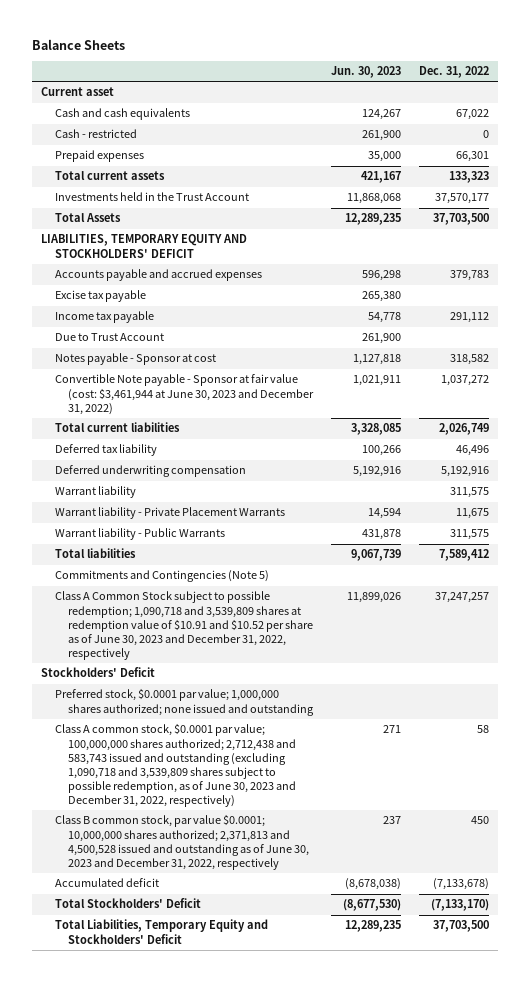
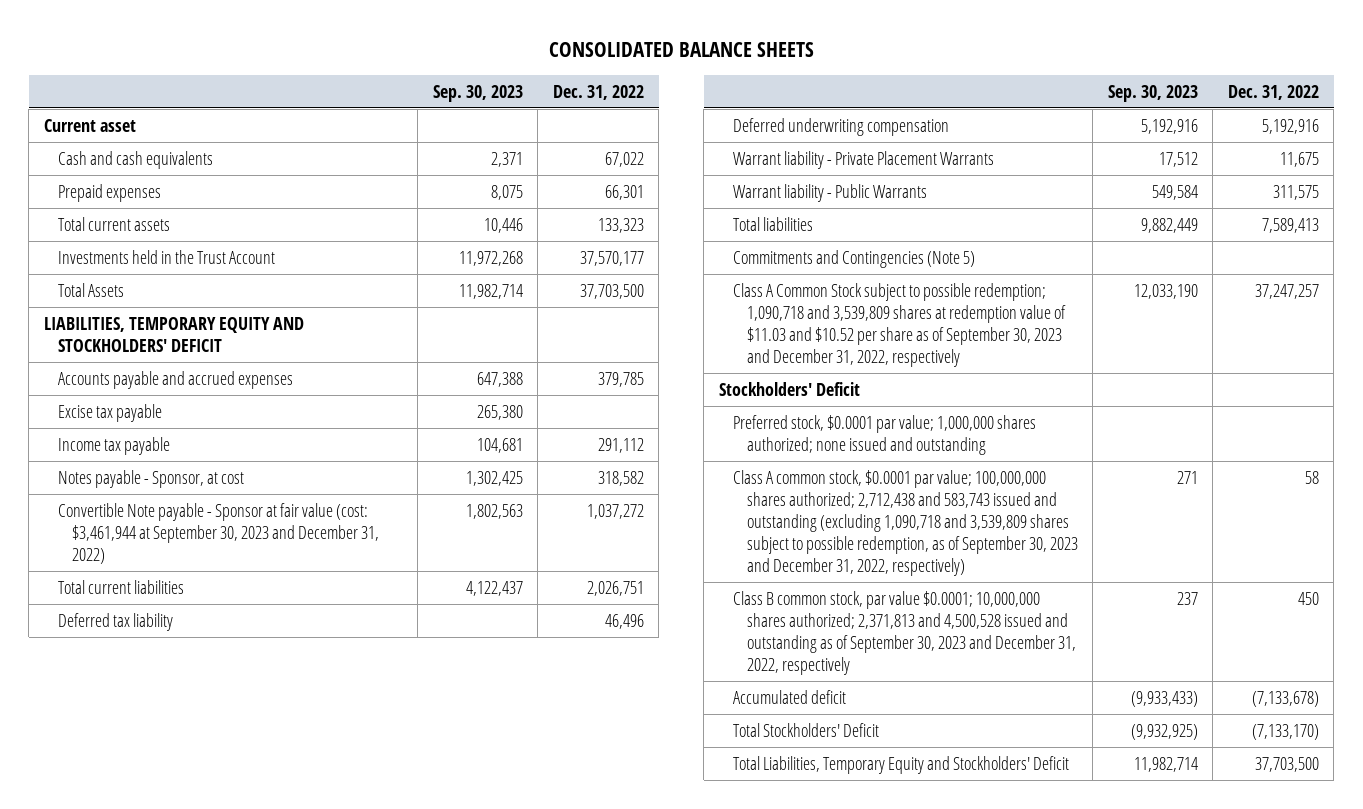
- Balance Sheets
+ CONSOLIDATED BALANCE SHEETS
- | Jun. 30, 2023 | Dec. 31, 2022
+ | Sep. 30, 2023 | Dec. 31, 2022
- Cash - restricted | 261,900 | 0
- Accounts payable and accrued expenses | 596,298 | 379,783
+ Accounts payable and accrued expenses | 647,388 | 379,785
- Due to Trust Account | 261,900 |
- Notes payable - Sponsor at cost | 1,127,818 | 318,582
- Convertible Note payable - Sponsor at fair value (cost: $3,461,944 at June 30, 2023 and December 31, 2022) | 1,021,911 | 1,037,272
- Total current liabilities | 3,328,085 | 2,026,749
+ Notes payable - Sponsor, at cost | 1,302,425 | 318,582
+ Convertible Note payable - Sponsor at fair value (cost: $3,461,944 at September 30, 2023 and December 31, 2022) | 1,802,563 | 1,037,272
+ Total current liabilities | 4,122,437 | 2,026,751
- Warrant liability | | 311,575
- Total liabilities | 9,067,739 | 7,589,412
+ Total liabilities | 9,882,449 | 7,589,413
- Class A Common Stock subject to possible redemption; 1,090,718 and 3,539,809 shares at redemption value of $10.91 and $10.52 per share as of June 30, 2023 and December 31, 2022, respectively | 11,899,026 | 37,247,257
+ Class A Common Stock subject to possible redemption; 1,090,718 and 3,539,809 shares at redemption value of $11.03 and $10.52 per share as of September 30, 2023 and December 31, 2022, respectively | 12,033,190 | 37,247,257
- Class A common stock, $0.0001 par value; 100,000,000 shares authorized; 2,712,438 and 583,743 issued and outstanding (excluding 1,090,718 and 3,539,809 shares subject to possible redemption, as of June 30, 2023 and December 31, 2022, respectively) | 271 | 58
- Class B common stock, par value $0.0001; 10,000,000 shares authorized; 2,371,813 and 4,500,528 issued and outstanding as of June 30, 2023 and December 31, 2022, respectively | 237 | 450
+ Class A common stock, $0.0001 par value; 100,000,000 shares authorized; 2,712,438 and 583,743 issued and outstanding (excluding 1,090,718 and 3,539,809 shares subject to possible redemption, as of September 30, 2023 and December 31, 2022, respectively) | 271 | 58
+ Class B common stock, par value $0.0001; 10,000,000 shares authorized; 2,371,813 and 4,500,528 issued and outstanding as of September 30, 2023 and December 31, 2022, respectively | 237 | 450

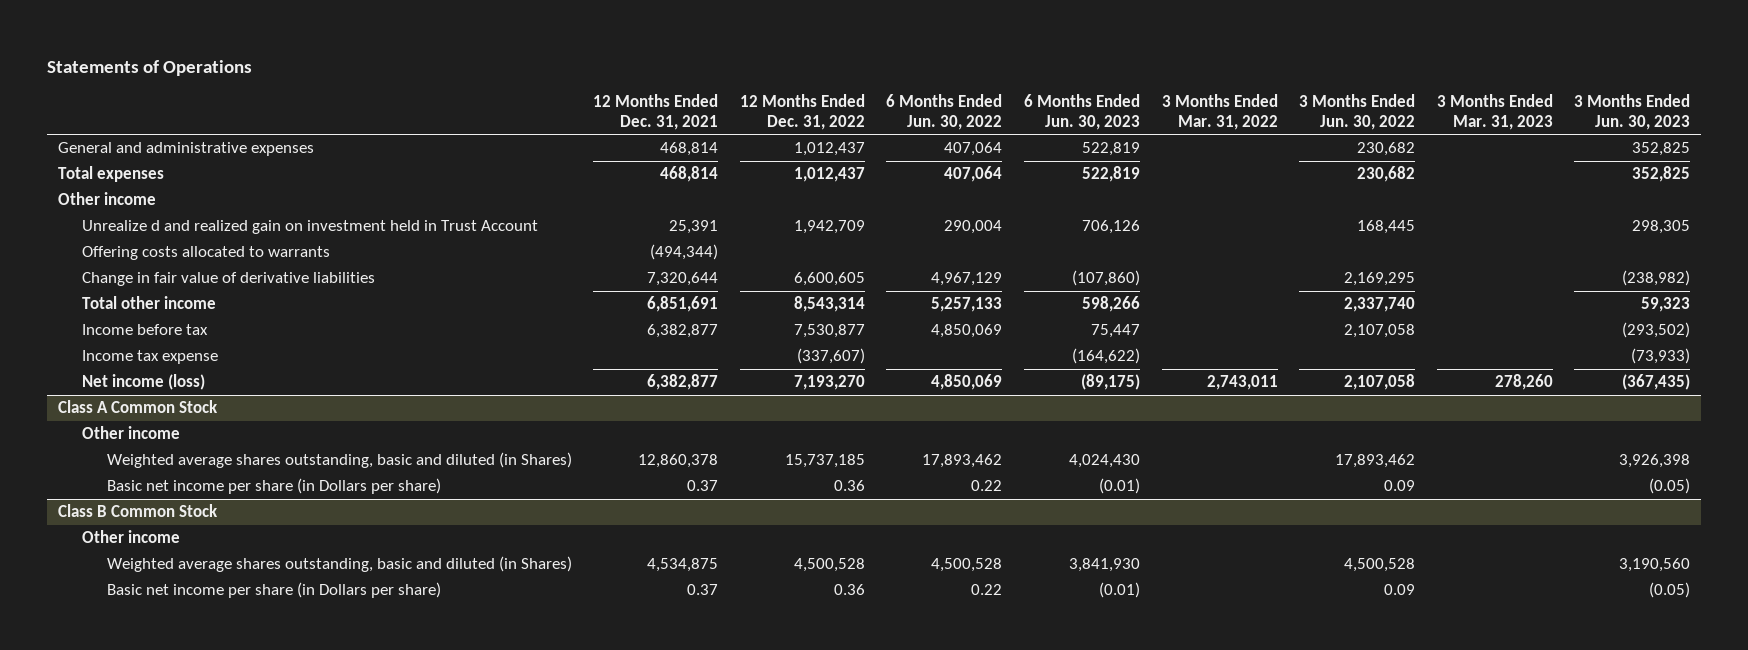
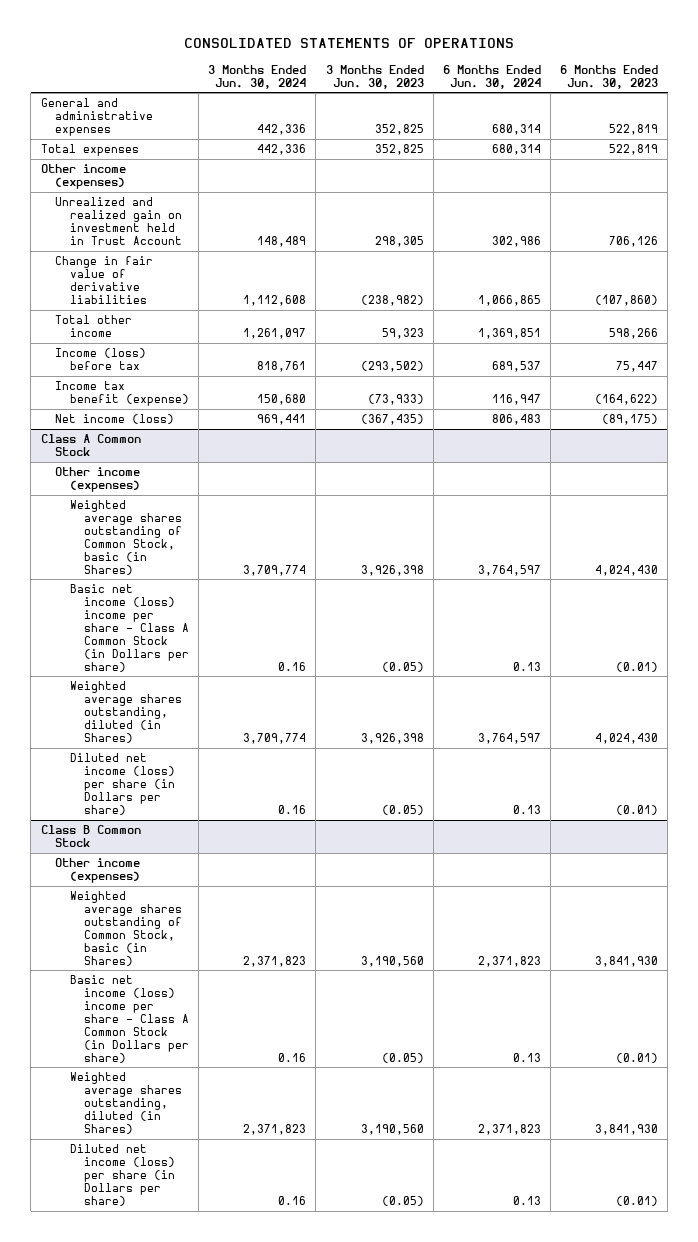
- Statements of Operations
+ CONSOLIDATED STATEMENTS OF OPERATIONS
- | 12 Months Ended Dec. 31, 2021 | 12 Months Ended Dec. 31, 2022 | 6 Months Ended Jun. 30, 2022 | 6 Months Ended Jun. 30, 2023 | 3 Months Ended Mar. 31, 2022 | 3 Months Ended Jun. 30, 2022 | 3 Months Ended Mar. 31, 2023 | 3 Months Ended Jun. 30, 2023
+ | 3 Months Ended Jun. 30, 2024 | 3 Months Ended Jun. 30, 2023 | 6 Months Ended Jun. 30, 2024 | 6 Months Ended Jun. 30, 2023
- Other income
- Unrealize d and realized gain on investment held in Trust Account | 25,391 | 1,942,709 | 290,004 | 706,126 | | 168,445 | | 298,305
- Offering costs allocated to warrants | (494,344) | | | | | | |
+ Other income (expenses)
+ Unrealized and realized gain on investment held in Trust Account | 148,489 | 298,305 | 302,986 | 706,126
- Income before tax | 6,382,877 | 7,530,877 | 4,850,069 | 75,447 | | 2,107,058 | | (293,502)
- Income tax expense | | (337,607) | | (164,622) | | | | (73,933)
+ Income (loss) before tax | 818,761 | (293,502) | 689,537 | 75,447
+ Income tax benefit (expense) | 150,680 | (73,933) | 116,947 | (164,622)
@ Class A Common Stock
- Other income
- Weighted average shares outstanding, basic and diluted (in Shares) | 12,860,378 | 15,737,185 | 17,893,462 | 4,024,430 | | 17,893,462 | | 3,926,398
- Basic net income per share (in Dollars per share) | 0.37 | 0.36 | 0.22 | (0.01) | | 0.09 | | (0.05)
+ Other income (expenses)
+ Weighted average shares outstanding of Common Stock, basic (in Shares) | 3,709,774 | 3,926,398 | 3,764,597 | 4,024,430
+ Basic net income (loss) income per share - Class A Common Stock (in Dollars per share) | 0.16 | (0.05) | 0.13 | (0.01)
+ Weighted average shares outstanding, diluted (in Shares) | 3,709,774 | 3,926,398 | 3,764,597 | 4,024,430
+ Diluted net income (loss) per share (in Dollars per share) | 0.16 | (0.05) | 0.13 | (0.01)
@ Class B Common Stock
- Other income
- Weighted average shares outstanding, basic and diluted (in Shares) | 4,534,875 | 4,500,528 | 4,500,528 | 3,841,930 | | 4,500,528 | | 3,190,560
- Basic net income per share (in Dollars per share) | 0.37 | 0.36 | 0.22 | (0.01) | | 0.09 | | (0.05)
+ Other income (expenses)
+ Weighted average shares outstanding of Common Stock, basic (in Shares) | 2,371,823 | 3,190,560 | 2,371,823 | 3,841,930
+ Basic net income (loss) income per share - Class A Common Stock (in Dollars per share) | 0.16 | (0.05) | 0.13 | (0.01)
+ Weighted average shares outstanding, diluted (in Shares) | 2,371,823 | 3,190,560 | 2,371,823 | 3,841,930
+ Diluted net income (loss) per share (in Dollars per share) | 0.16 | (0.05) | 0.13 | (0.01)

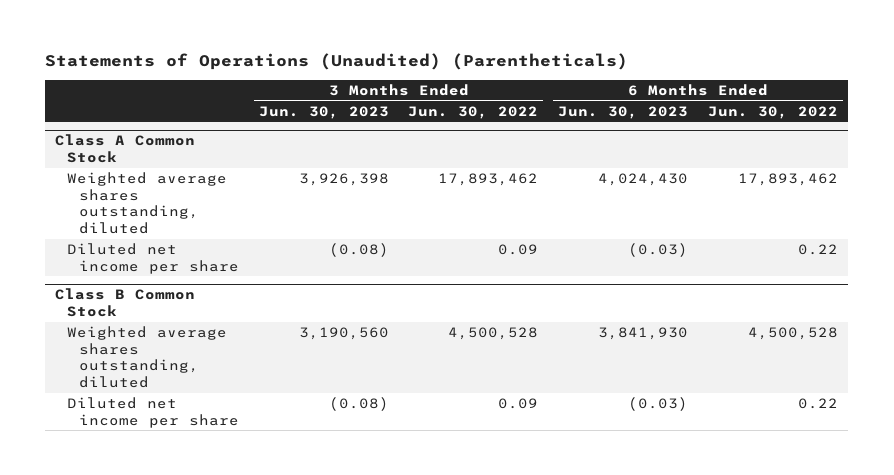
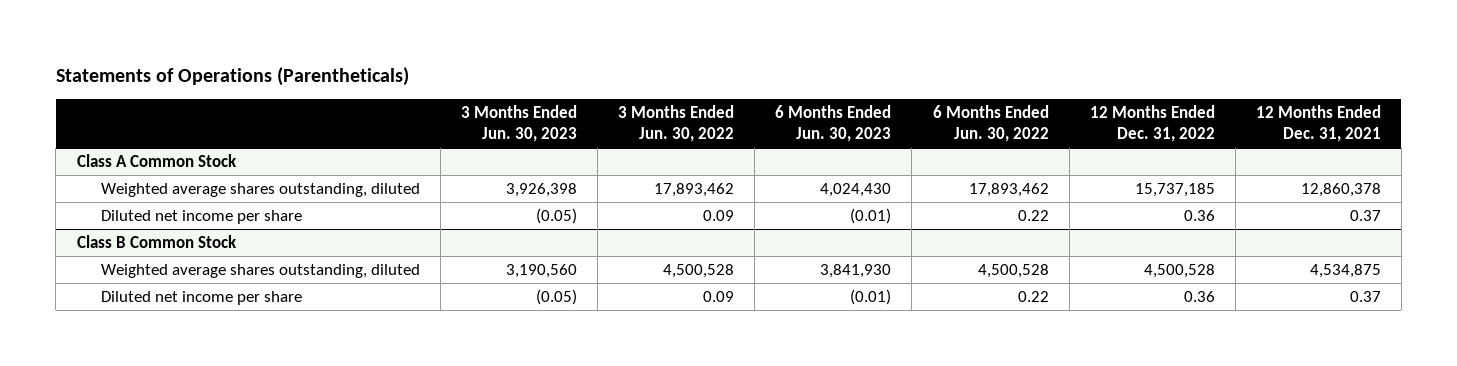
- Statements of Operations (Unaudited) (Parentheticals)
+ Statements of Operations (Parentheticals)
- | 3 Months Ended Jun. 30, 2023 | 3 Months Ended Jun. 30, 2022 | 6 Months Ended Jun. 30, 2023 | 6 Months Ended Jun. 30, 2022
+ | 3 Months Ended Jun. 30, 2023 | 3 Months Ended Jun. 30, 2022 | 6 Months Ended Jun. 30, 2023 | 6 Months Ended Jun. 30, 2022 | 12 Months Ended Dec. 31, 2022 | 12 Months Ended Dec. 31, 2021
@ Class A Common Stock
- Diluted net income per share | (0.08) | 0.09 | (0.03) | 0.22
+ Diluted net income per share | (0.05) | 0.09 | (0.01) | 0.22 | 0.36 | 0.37
@ Class B Common Stock
- Diluted net income per share | (0.08) | 0.09 | (0.03) | 0.22
+ Diluted net income per share | (0.05) | 0.09 | (0.01) | 0.22 | 0.36 | 0.37

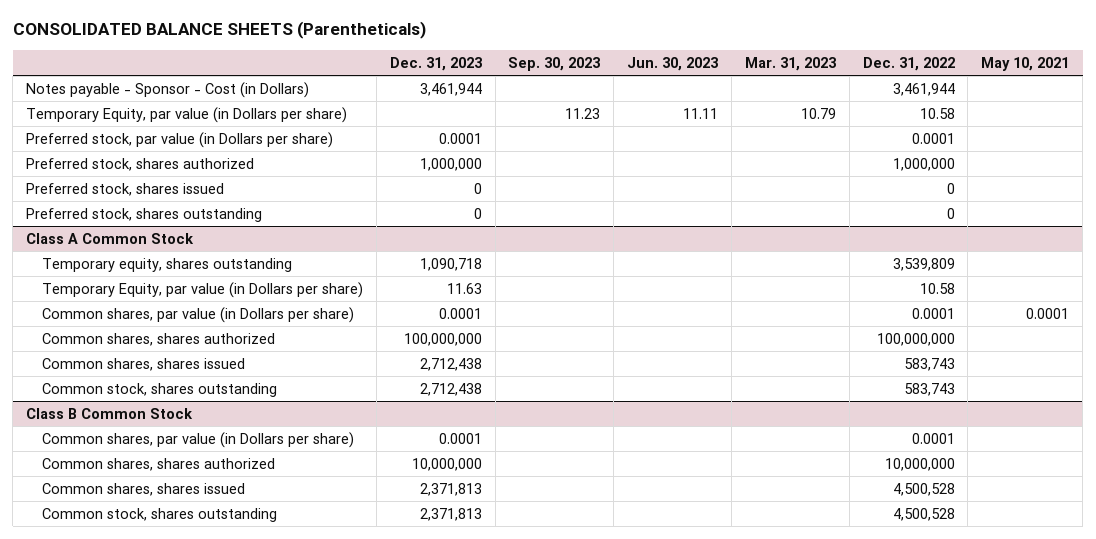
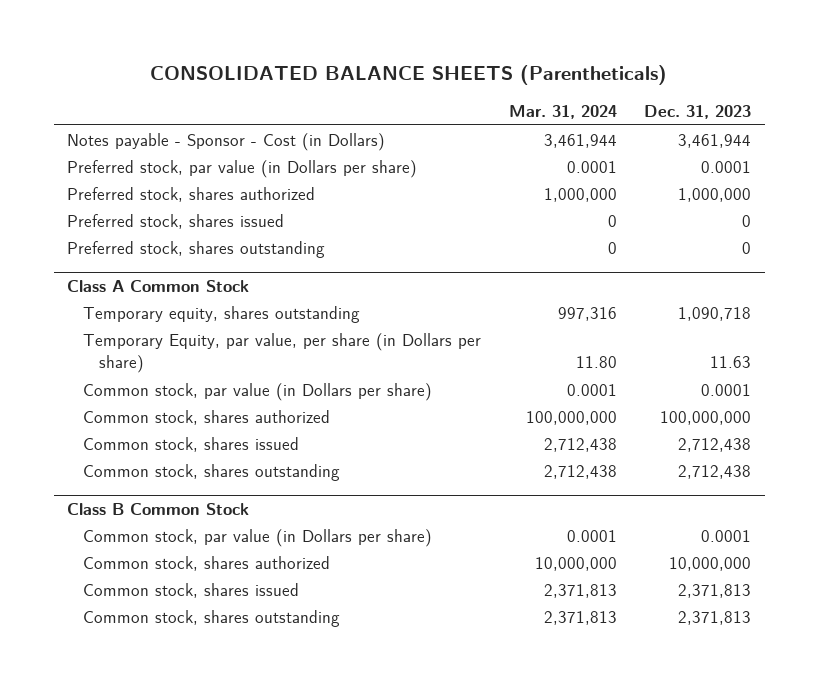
- | Dec. 31, 2023 | Sep. 30, 2023 | Jun. 30, 2023 | Mar. 31, 2023 | Dec. 31, 2022 | May 10, 2021
+ | Mar. 31, 2024 | Dec. 31, 2023
- Temporary Equity, par value (in Dollars per share) | | 11.23 | 11.11 | 10.79 | 10.58 |
@ Class A Common Stock
- Temporary Equity, par value (in Dollars per share) | 11.63 | | | | 10.58 |
- Common shares, par value (in Dollars per share) | 0.0001 | | | | 0.0001 | 0.0001
- Common shares, shares authorized | 100,000,000 | | | | 100,000,000 |
- Common shares, shares issued | 2,712,438 | | | | 583,743 |
+ Temporary Equity, par value, per share (in Dollars per share) | 11.80 | 11.63
+ Common stock, par value (in Dollars per share) | 0.0001 | 0.0001
+ Common stock, shares authorized | 100,000,000 | 100,000,000
+ Common stock, shares issued | 2,712,438 | 2,712,438
@ Class B Common Stock
- Common shares, par value (in Dollars per share) | 0.0001 | | | | 0.0001 |
- Common shares, shares authorized | 10,000,000 | | | | 10,000,000 |
- Common shares, shares issued | 2,371,813 | | | | 4,500,528 |
+ Common stock, par value (in Dollars per share) | 0.0001 | 0.0001
+ Common stock, shares authorized | 10,000,000 | 10,000,000
+ Common stock, shares issued | 2,371,813 | 2,371,813

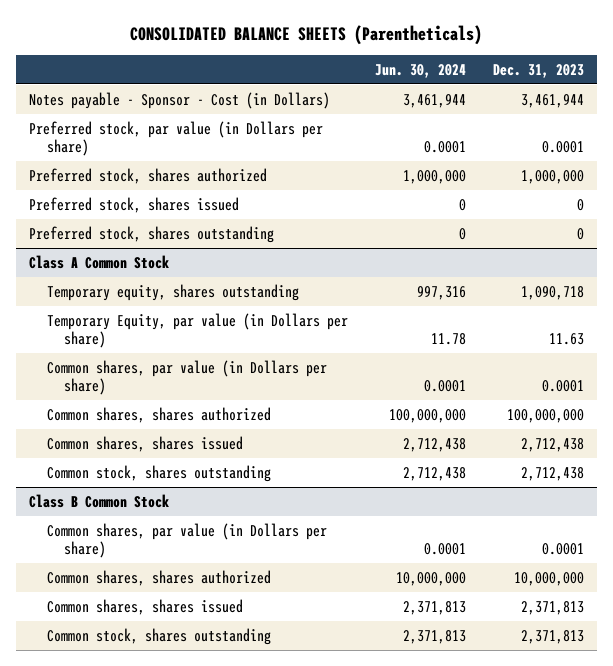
- | Mar. 31, 2024 | Dec. 31, 2023
+ | Jun. 30, 2024 | Dec. 31, 2023
@ Class A Common Stock
- Temporary Equity, par value, per share (in Dollars per share) | 11.80 | 11.63
- Common stock, par value (in Dollars per share) | 0.0001 | 0.0001
- Common stock, shares authorized | 100,000,000 | 100,000,000
- Common stock, shares issued | 2,712,438 | 2,712,438
+ Temporary Equity, par value (in Dollars per share) | 11.78 | 11.63
+ Common shares, par value (in Dollars per share) | 0.0001 | 0.0001
+ Common shares, shares authorized | 100,000,000 | 100,000,000
+ Common shares, shares issued | 2,712,438 | 2,712,438
@ Class B Common Stock
- Common stock, par value (in Dollars per share) | 0.0001 | 0.0001
- Common stock, shares authorized | 10,000,000 | 10,000,000
- Common stock, shares issued | 2,371,813 | 2,371,813
+ Common shares, par value (in Dollars per share) | 0.0001 | 0.0001
+ Common shares, shares authorized | 10,000,000 | 10,000,000
+ Common shares, shares issued | 2,371,813 | 2,371,813

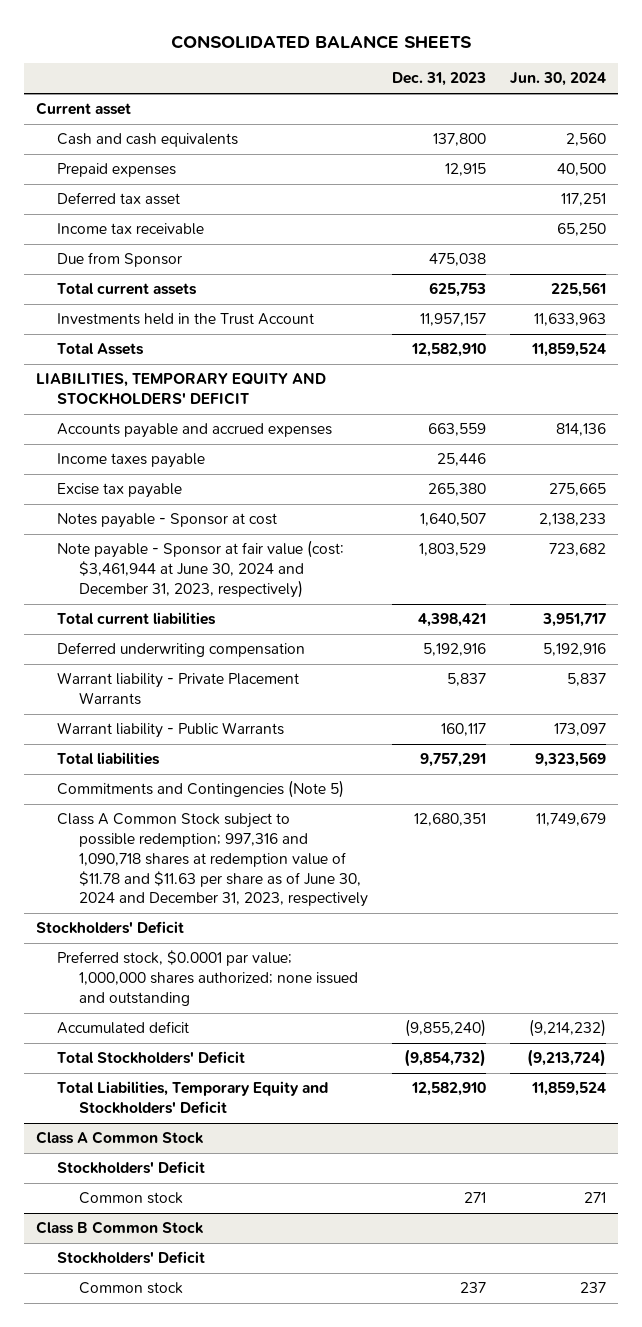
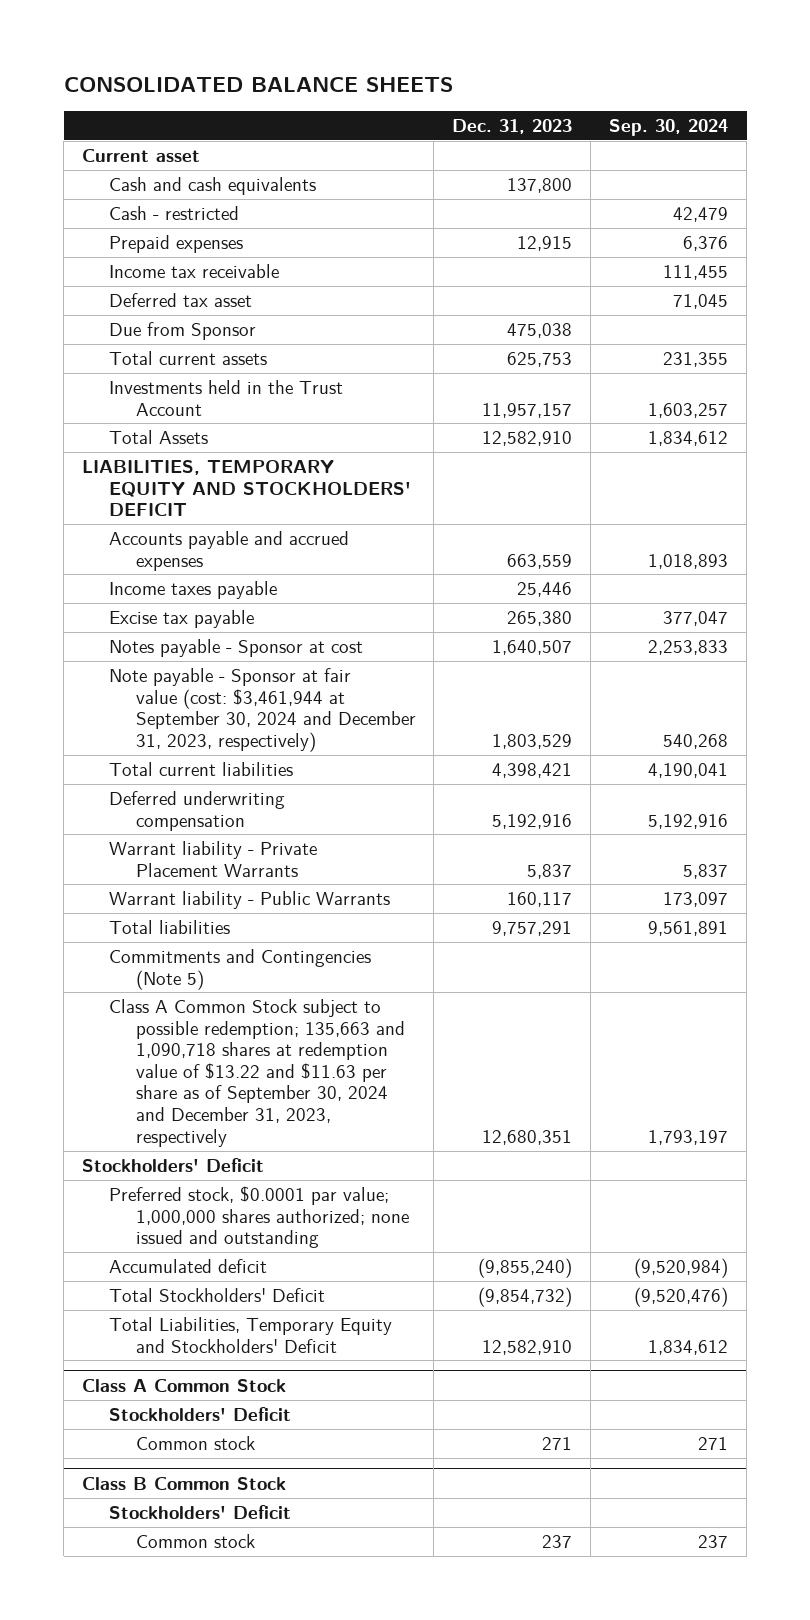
- | Dec. 31, 2023 | Jun. 30, 2024
+ | Dec. 31, 2023 | Sep. 30, 2024
+ Cash - restricted | | 42,479
moved down: Deferred tax asset | | 71,045
- Note payable - Sponsor at fair value (cost: $3,461,944 at June 30, 2024 and December 31, 2023, respectively) | 1,803,529 | 723,682
+ Note payable - Sponsor at fair value (cost: $3,461,944 at September 30, 2024 and December 31, 2023, respectively) | 1,803,529 | 540,268
- Class A Common Stock subject to possible redemption; 997,316 and 1,090,718 shares at redemption value of $11.78 and $11.63 per share as of June 30, 2024 and December 31, 2023, respectively | 12,680,351 | 11,749,679
+ Class A Common Stock subject to possible redemption; 135,663 and 1,090,718 shares at redemption value of $13.22 and $11.63 per share as of September 30, 2024 and December 31, 2023, respectively | 12,680,351 | 1,793,197

